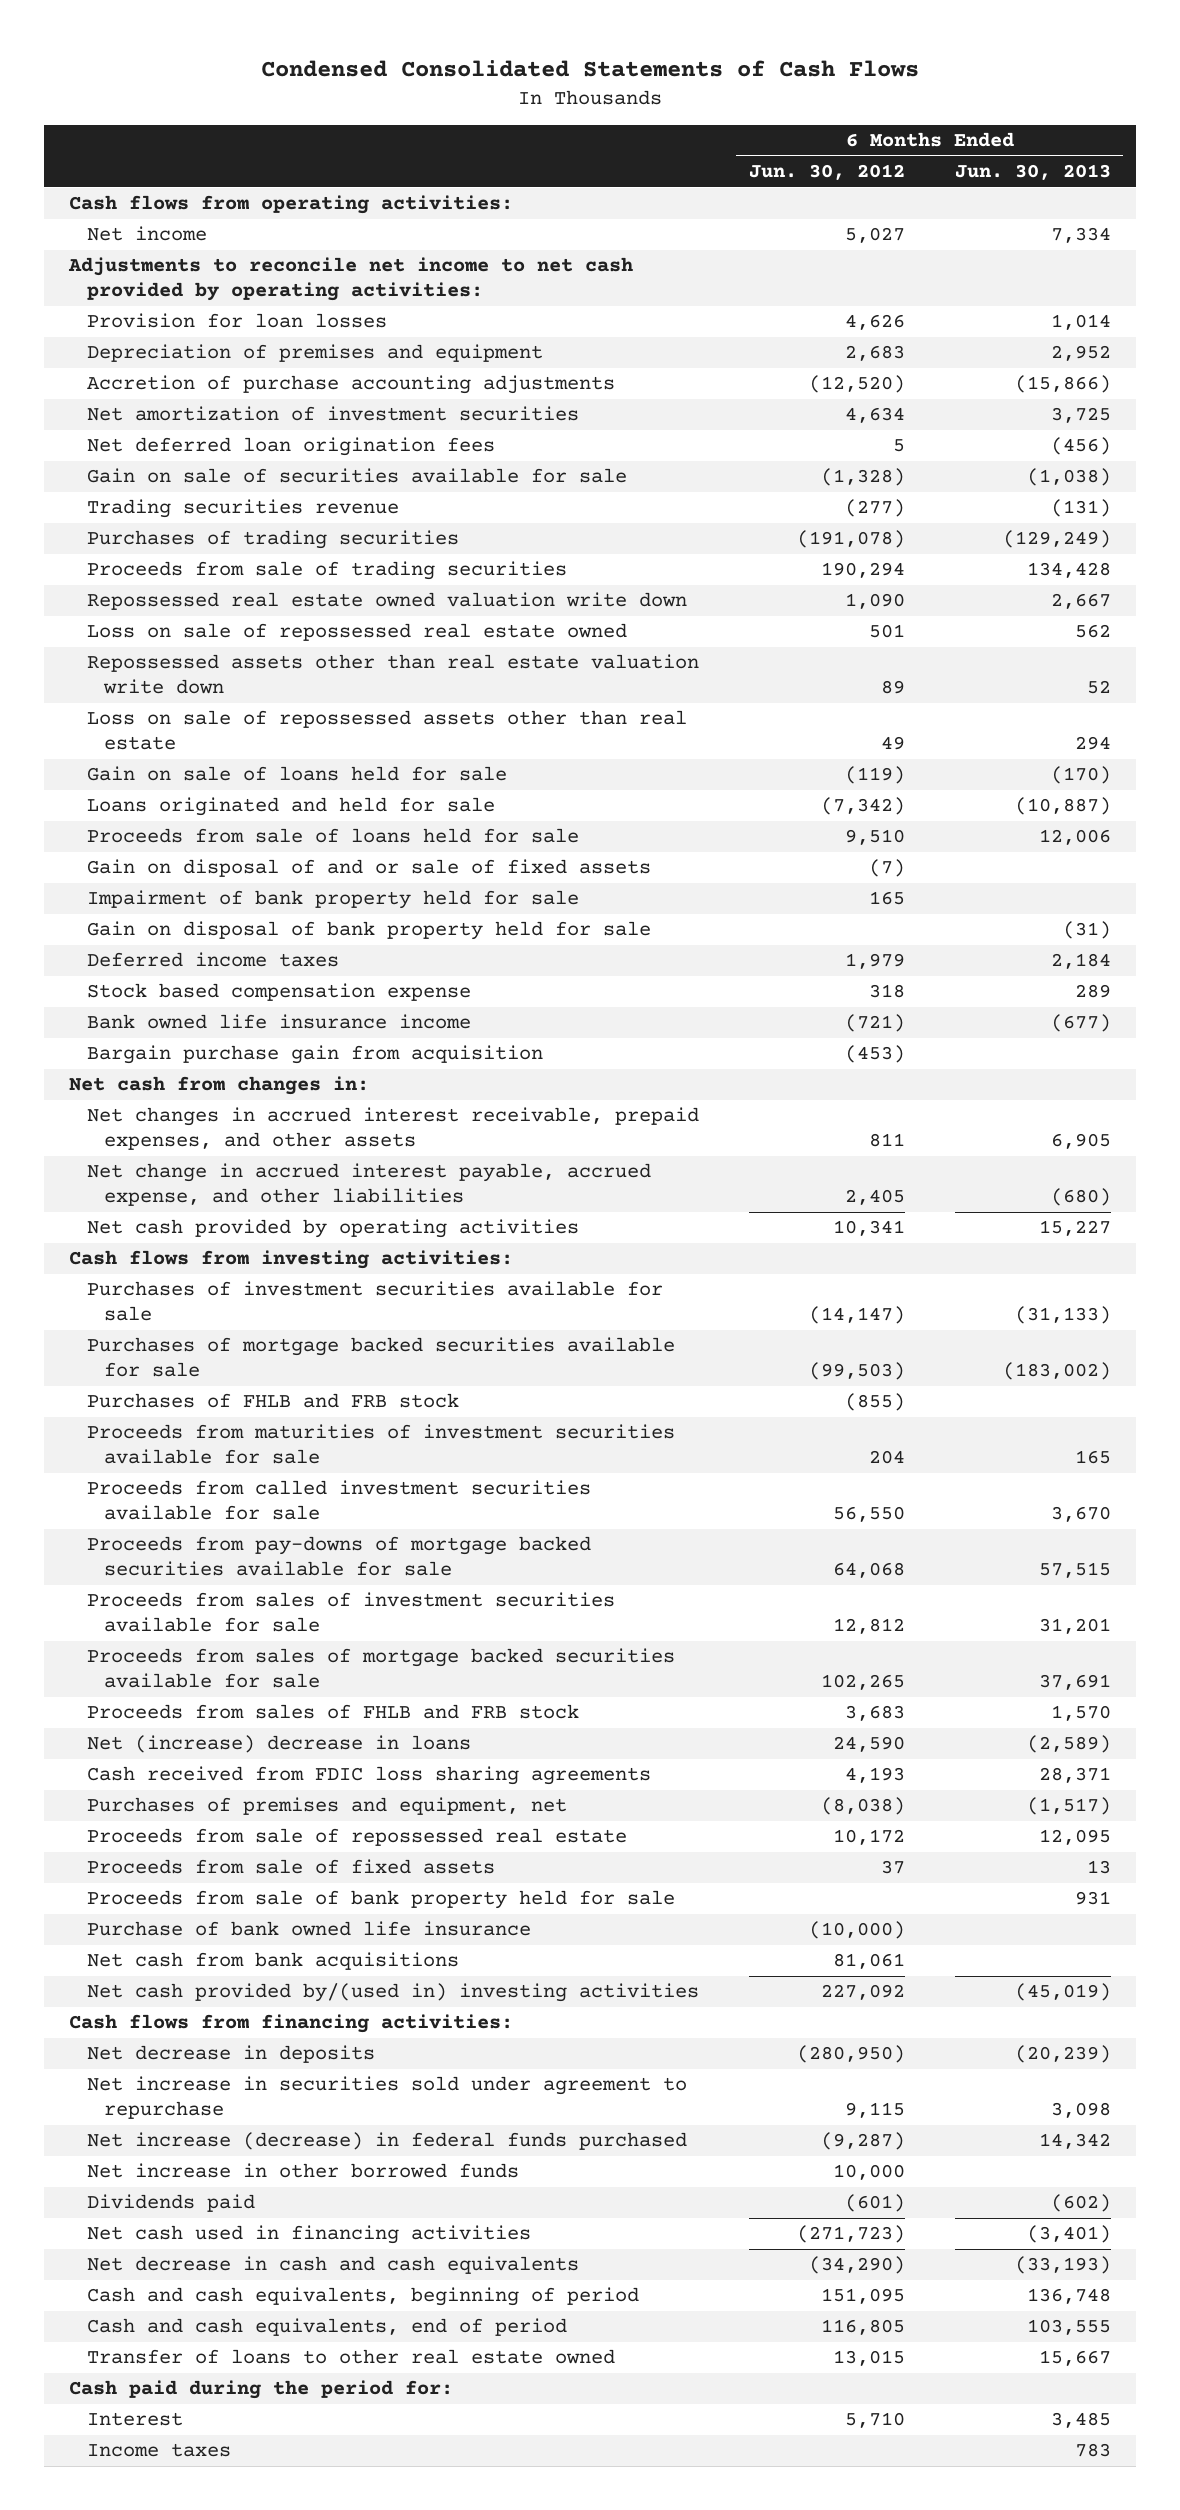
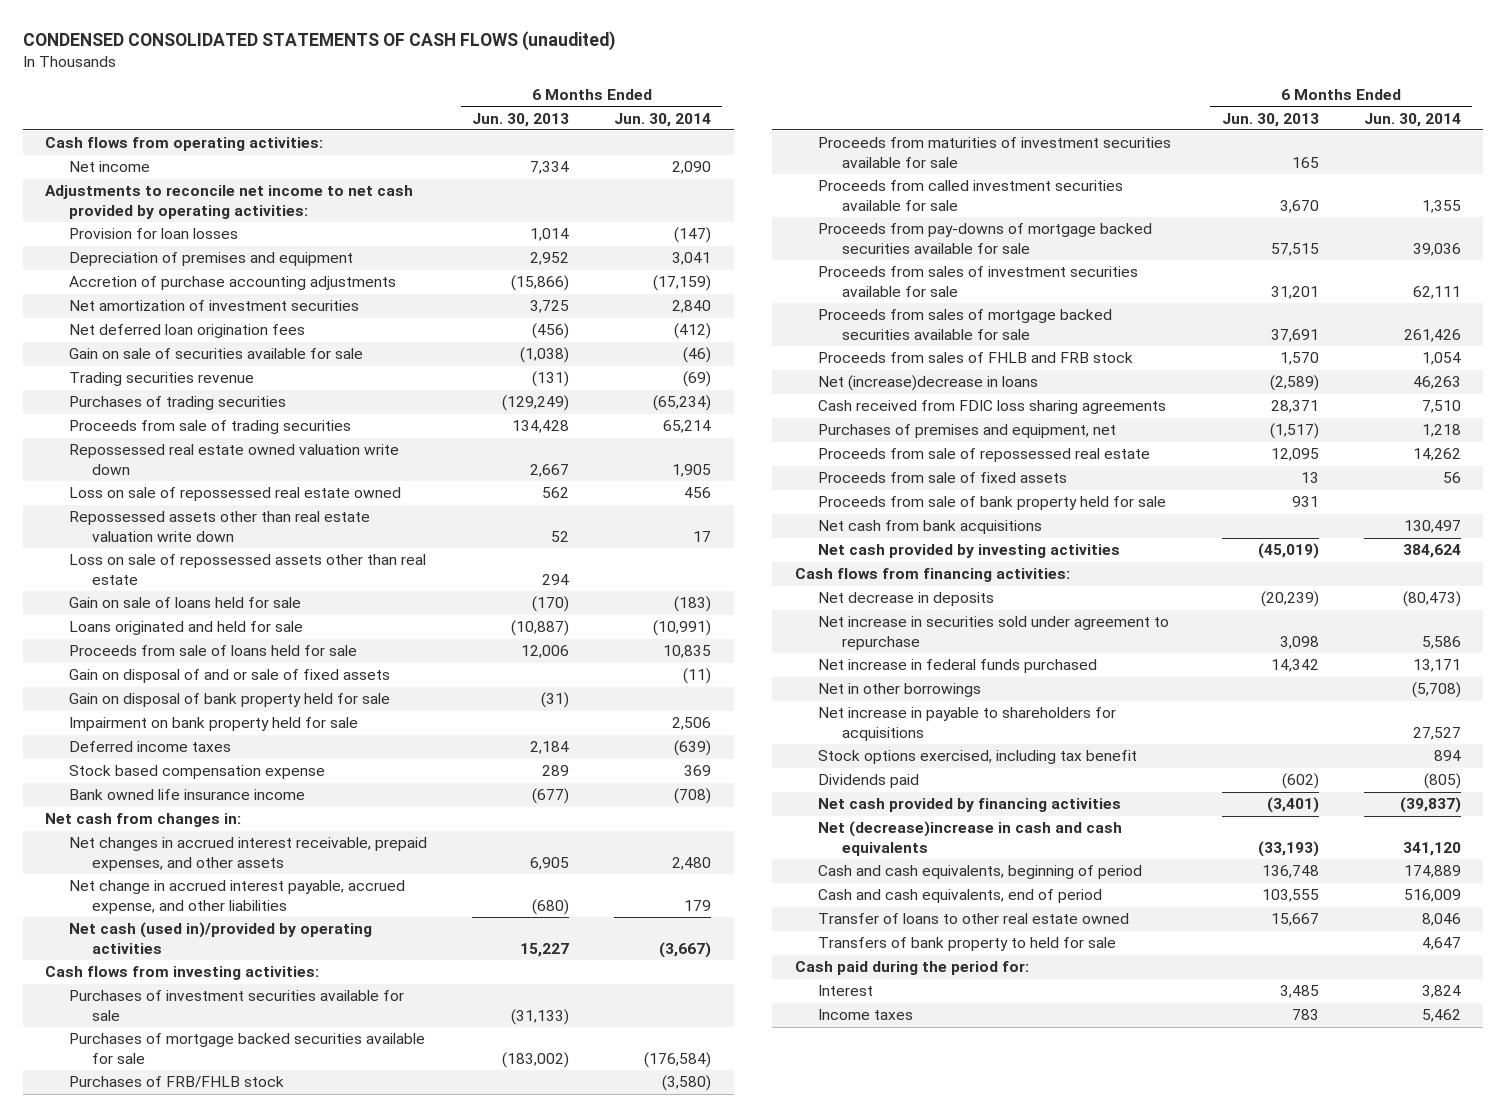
- Condensed Consolidated Statements of Cash Flows
+ CONDENSED CONSOLIDATED STATEMENTS OF CASH FLOWS (unaudited)
- | 6 Months Ended Jun. 30, 2012 | 6 Months Ended Jun. 30, 2013
+ | 6 Months Ended Jun. 30, 2013 | 6 Months Ended Jun. 30, 2014
- Impairment of bank property held for sale | 165 |
+ Impairment on bank property held for sale | | 2,506
- Bargain purchase gain from acquisition | (453) |
- Net cash provided by operating activities | 10,341 | 15,227
+ Net cash (used in)/provided by operating activities | 15,227 | (3,667)
- Purchases of FHLB and FRB stock | (855) |
+ Purchases of FRB/FHLB stock | | (3,580)
- Net (increase) decrease in loans | 24,590 | (2,589)
+ Net (increase)decrease in loans | (2,589) | 46,263
- Purchase of bank owned life insurance | (10,000) |
- Net cash provided by/(used in) investing activities | 227,092 | (45,019)
+ Net cash provided by investing activities | (45,019) | 384,624
- Net increase (decrease) in federal funds purchased | (9,287) | 14,342
- Net increase in other borrowed funds | 10,000 |
+ Net increase in federal funds purchased | 14,342 | 13,171
+ Net in other borrowings | | (5,708)
+ Net increase in payable to shareholders for acquisitions | | 27,527
+ Stock options exercised, including tax benefit | | 894
- Net cash used in financing activities | (271,723) | (3,401)
- Net decrease in cash and cash equivalents | (34,290) | (33,193)
+ Net cash provided by financing activities | (3,401) | (39,837)
+ Net (decrease)increase in cash and cash equivalents | (33,193) | 341,120
+ Transfers of bank property to held for sale | | 4,647

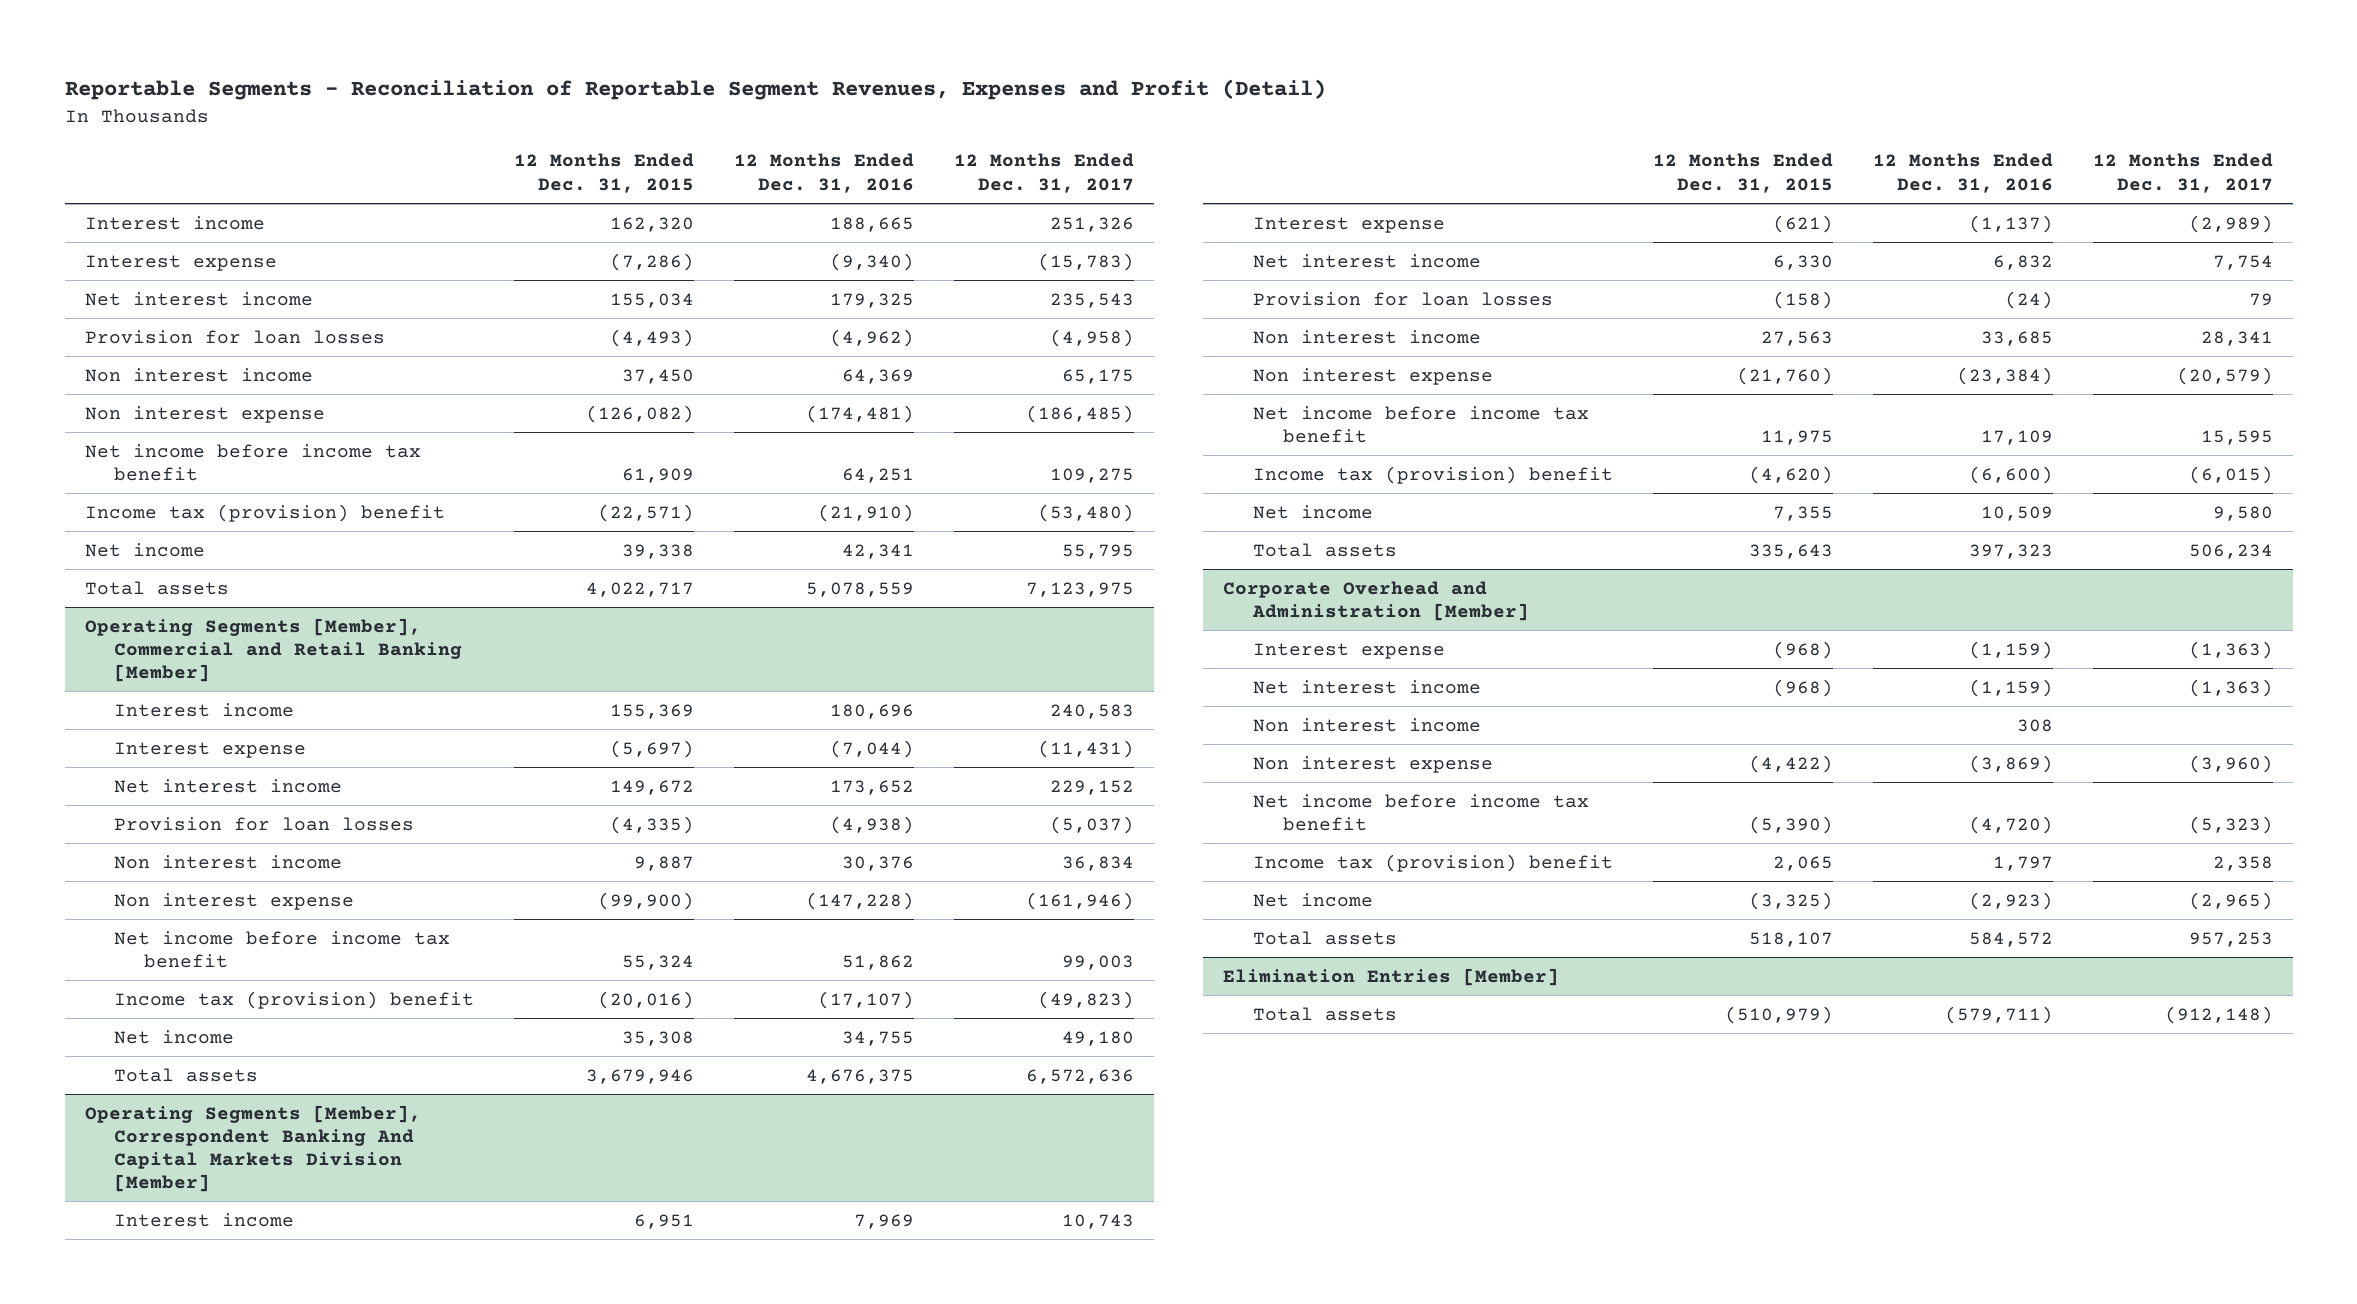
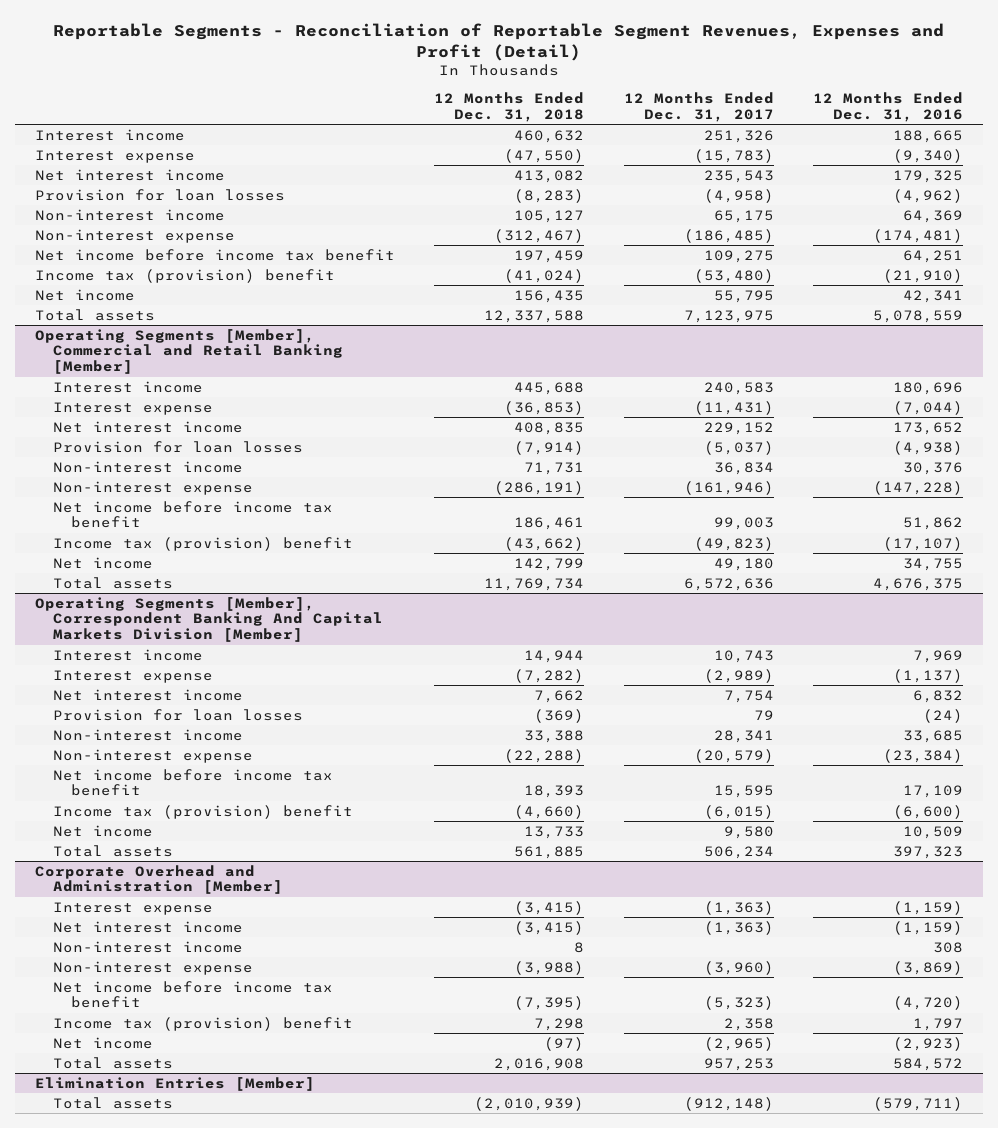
- | 12 Months Ended Dec. 31, 2015 | 12 Months Ended Dec. 31, 2016 | 12 Months Ended Dec. 31, 2017
+ | 12 Months Ended Dec. 31, 2018 | 12 Months Ended Dec. 31, 2017 | 12 Months Ended Dec. 31, 2016
- Non interest income | 37,450 | 64,369 | 65,175
- Non interest expense | (126,082) | (174,481) | (186,485)
+ Non-interest income | 105,127 | 65,175 | 64,369
+ Non-interest expense | (312,467) | (186,485) | (174,481)
@ Operating Segments [Member], Commercial and Retail Banking [Member]
- Non interest income | 9,887 | 30,376 | 36,834
- Non interest expense | (99,900) | (147,228) | (161,946)
+ Non-interest income | 71,731 | 36,834 | 30,376
+ Non-interest expense | (286,191) | (161,946) | (147,228)
@ Operating Segments [Member], Correspondent Banking And Capital Markets Division [Member]
- Non interest income | 27,563 | 33,685 | 28,341
- Non interest expense | (21,760) | (23,384) | (20,579)
+ Non-interest income | 33,388 | 28,341 | 33,685
+ Non-interest expense | (22,288) | (20,579) | (23,384)
@ Corporate Overhead and Administration [Member]
- Non interest income | | 308 |
- Non interest expense | (4,422) | (3,869) | (3,960)
+ Non-interest income | 8 | | 308
+ Non-interest expense | (3,988) | (3,960) | (3,869)

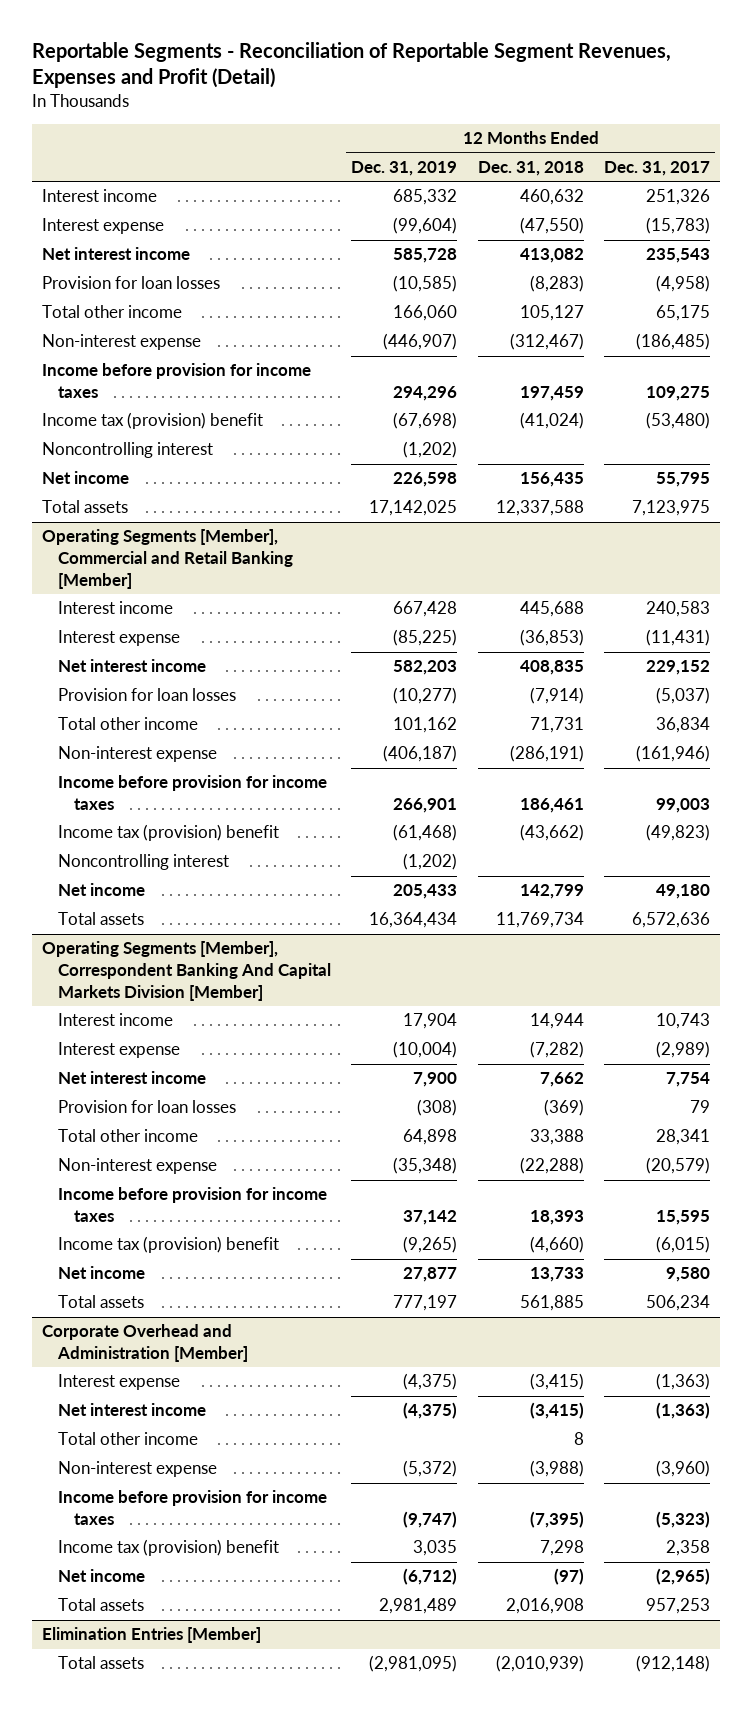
- | 12 Months Ended Dec. 31, 2018 | 12 Months Ended Dec. 31, 2017 | 12 Months Ended Dec. 31, 2016
+ | 12 Months Ended Dec. 31, 2019 | 12 Months Ended Dec. 31, 2018 | 12 Months Ended Dec. 31, 2017
- Non-interest income | 105,127 | 65,175 | 64,369
+ Total other income | 166,060 | 105,127 | 65,175
- Net income before income tax benefit | 197,459 | 109,275 | 64,251
+ Income before provision for income taxes | 294,296 | 197,459 | 109,275
+ Noncontrolling interest | (1,202) | |
@ Operating Segments [Member], Commercial and Retail Banking [Member]
- Non-interest income | 71,731 | 36,834 | 30,376
+ Total other income | 101,162 | 71,731 | 36,834
- Net income before income tax benefit | 186,461 | 99,003 | 51,862
+ Income before provision for income taxes | 266,901 | 186,461 | 99,003
+ Noncontrolling interest | (1,202) | |
@ Operating Segments [Member], Correspondent Banking And Capital Markets Division [Member]
- Non-interest income | 33,388 | 28,341 | 33,685
+ Total other income | 64,898 | 33,388 | 28,341
- Net income before income tax benefit | 18,393 | 15,595 | 17,109
+ Income before provision for income taxes | 37,142 | 18,393 | 15,595
@ Corporate Overhead and Administration [Member]
- Non-interest income | 8 | | 308
+ Total other income | | 8 |
- Net income before income tax benefit | (7,395) | (5,323) | (4,720)
+ Income before provision for income taxes | (9,747) | (7,395) | (5,323)

